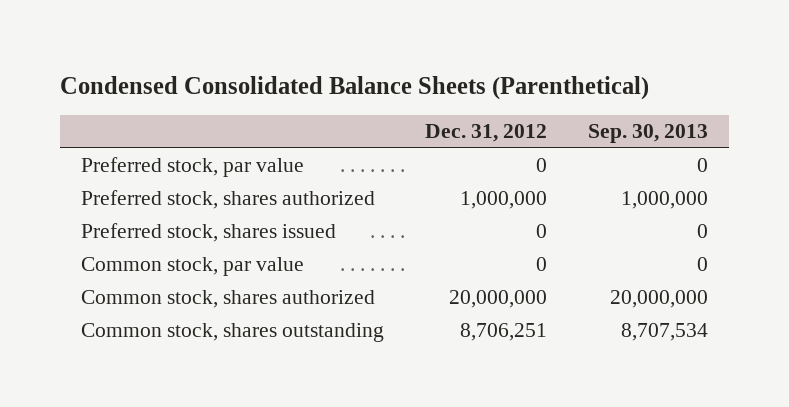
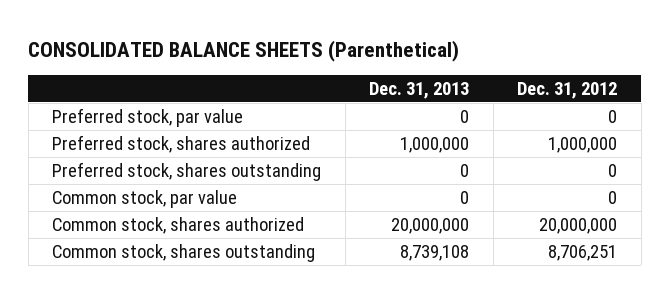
- Condensed Consolidated Balance Sheets (Parenthetical)
+ CONSOLIDATED BALANCE SHEETS (Parenthetical)
- | Dec. 31, 2012 | Sep. 30, 2013
+ | Dec. 31, 2013 | Dec. 31, 2012
- Preferred stock, shares issued | 0 | 0
+ Preferred stock, shares outstanding | 0 | 0

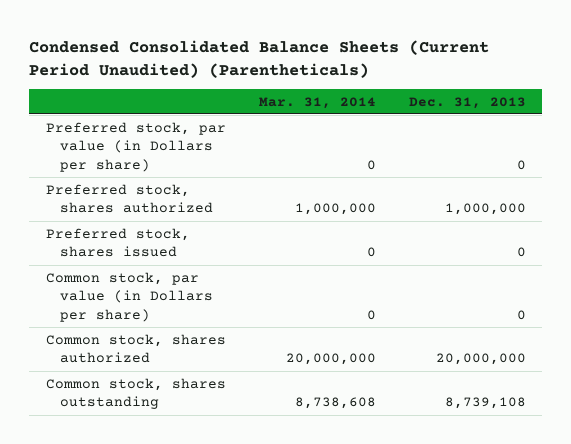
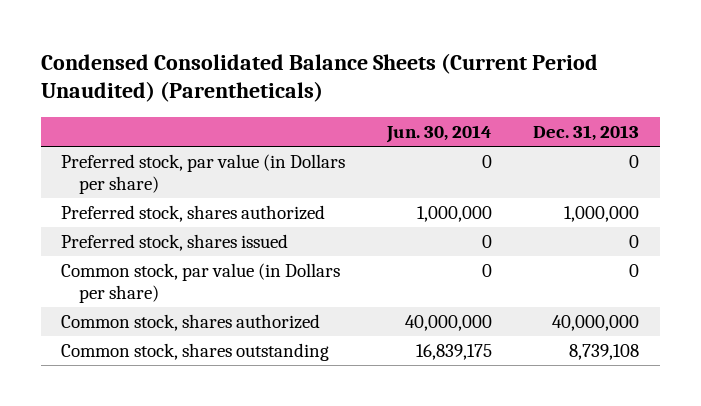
- | Mar. 31, 2014 | Dec. 31, 2013
+ | Jun. 30, 2014 | Dec. 31, 2013
- Common stock, shares authorized | 20,000,000 | 20,000,000
+ Common stock, shares authorized | 40,000,000 | 40,000,000

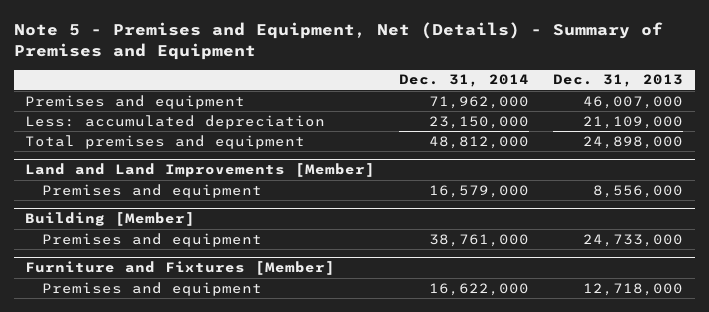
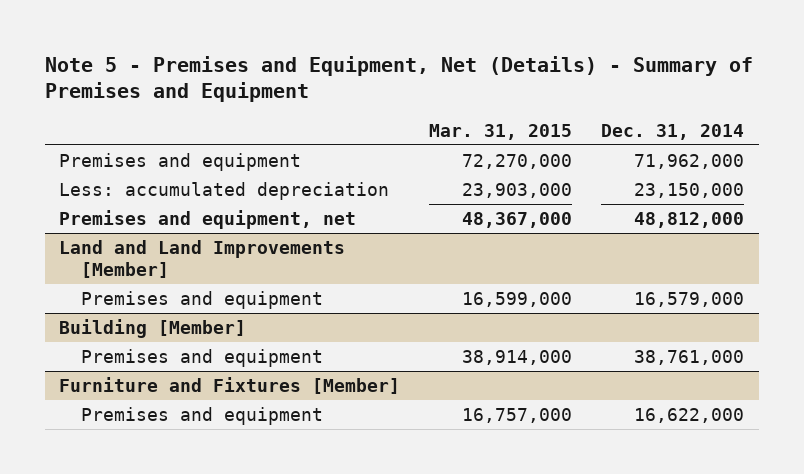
- | Dec. 31, 2014 | Dec. 31, 2013
+ | Mar. 31, 2015 | Dec. 31, 2014
- Total premises and equipment | 48,812,000 | 24,898,000
+ Premises and equipment, net | 48,367,000 | 48,812,000

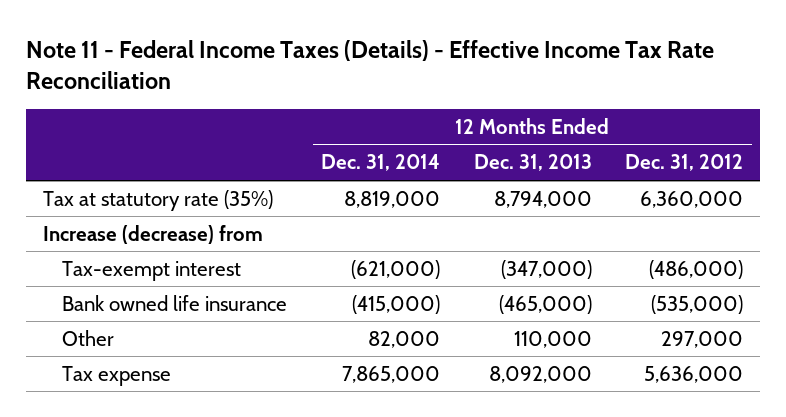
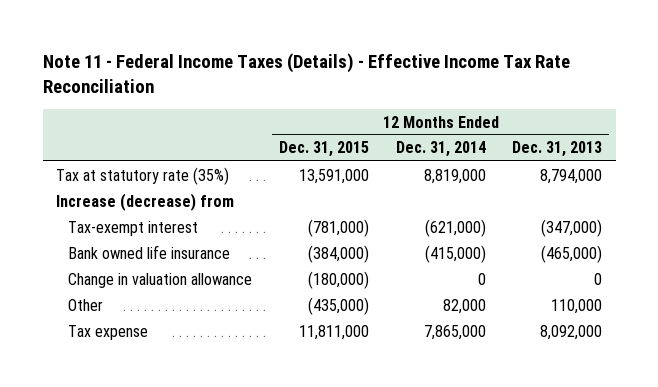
- | 12 Months Ended Dec. 31, 2014 | 12 Months Ended Dec. 31, 2013 | 12 Months Ended Dec. 31, 2012
+ | 12 Months Ended Dec. 31, 2015 | 12 Months Ended Dec. 31, 2014 | 12 Months Ended Dec. 31, 2013
+ Change in valuation allowance | (180,000) | 0 | 0

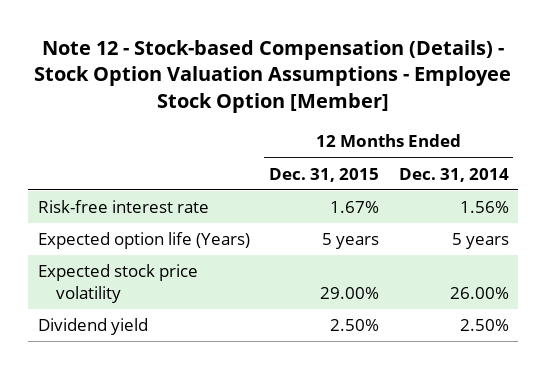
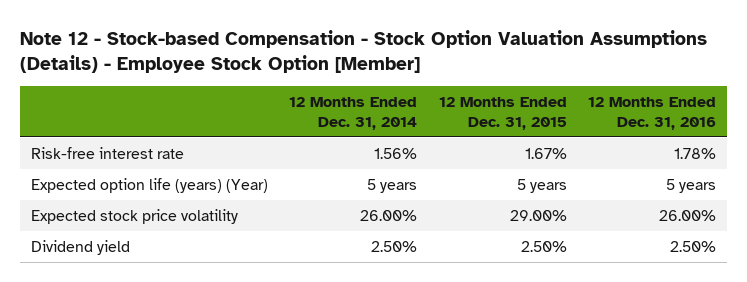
- Note 12 - Stock-based Compensation (Details) - Stock Option Valuation Assumptions - Employee Stock Option [Member]
+ Note 12 - Stock-based Compensation - Stock Option Valuation Assumptions (Details) - Employee Stock Option [Member]
- | 12 Months Ended Dec. 31, 2015 | 12 Months Ended Dec. 31, 2014
+ | 12 Months Ended Dec. 31, 2014 | 12 Months Ended Dec. 31, 2015 | 12 Months Ended Dec. 31, 2016
- Expected option life (Years) | 5 years | 5 years
+ Expected option life (years) (Year) | 5 years | 5 years | 5 years

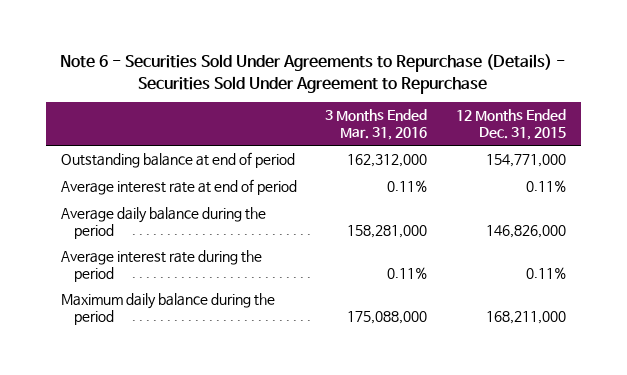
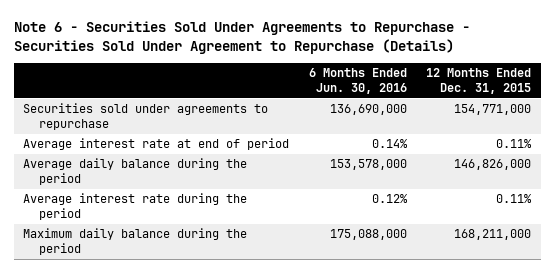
- Note 6 - Securities Sold Under Agreements to Repurchase (Details) - Securities Sold Under Agreement to Repurchase
+ Note 6 - Securities Sold Under Agreements to Repurchase - Securities Sold Under Agreement to Repurchase (Details)
- | 3 Months Ended Mar. 31, 2016 | 12 Months Ended Dec. 31, 2015
+ | 6 Months Ended Jun. 30, 2016 | 12 Months Ended Dec. 31, 2015
- Outstanding balance at end of period | 162,312,000 | 154,771,000
+ Securities sold under agreements to repurchase | 136,690,000 | 154,771,000

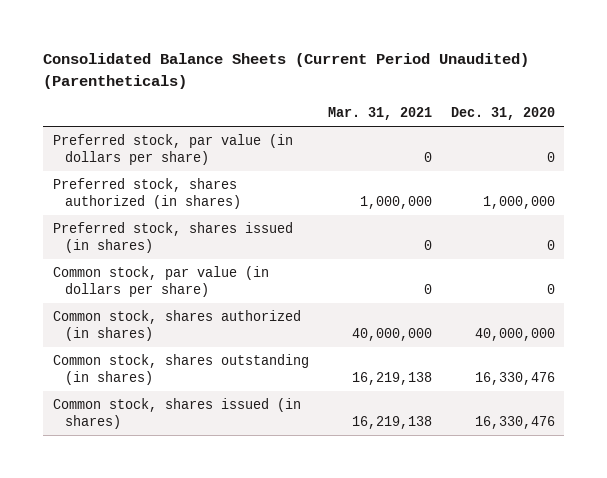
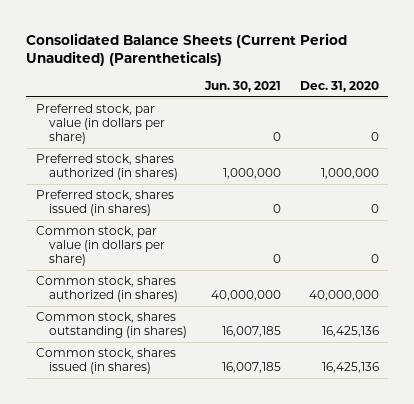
- | Mar. 31, 2021 | Dec. 31, 2020
+ | Jun. 30, 2021 | Dec. 31, 2020
- Common stock, shares outstanding (in shares) | 16,219,138 | 16,330,476
- Common stock, shares issued (in shares) | 16,219,138 | 16,330,476
+ Common stock, shares outstanding (in shares) | 16,007,185 | 16,425,136
+ Common stock, shares issued (in shares) | 16,007,185 | 16,425,136

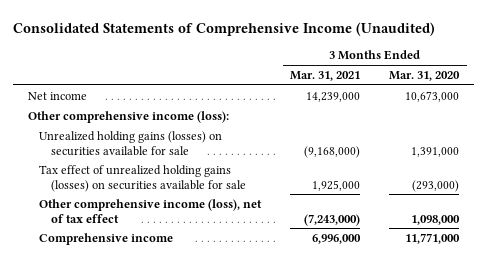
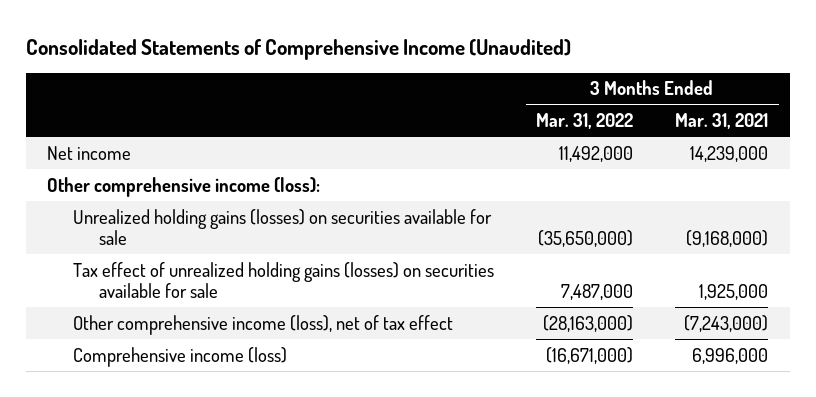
- | 3 Months Ended Mar. 31, 2021 | 3 Months Ended Mar. 31, 2020
+ | 3 Months Ended Mar. 31, 2022 | 3 Months Ended Mar. 31, 2021
- Comprehensive income | 6,996,000 | 11,771,000
+ Comprehensive income (loss) | (16,671,000) | 6,996,000

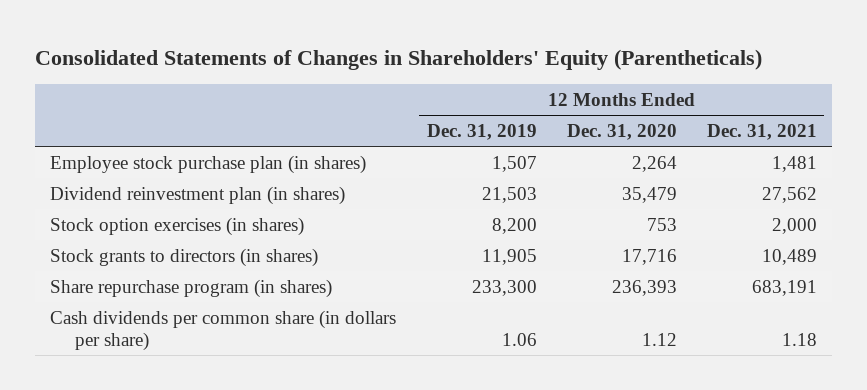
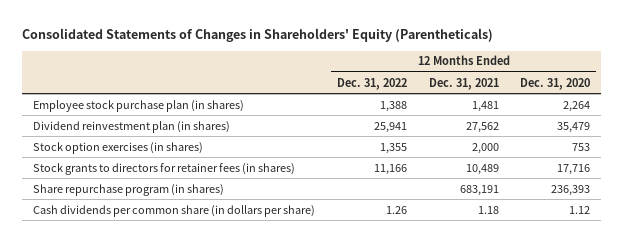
- | 12 Months Ended Dec. 31, 2019 | 12 Months Ended Dec. 31, 2020 | 12 Months Ended Dec. 31, 2021
+ | 12 Months Ended Dec. 31, 2022 | 12 Months Ended Dec. 31, 2021 | 12 Months Ended Dec. 31, 2020
- Stock grants to directors (in shares) | 11,905 | 17,716 | 10,489
+ Stock grants to directors for retainer fees (in shares) | 11,166 | 10,489 | 17,716

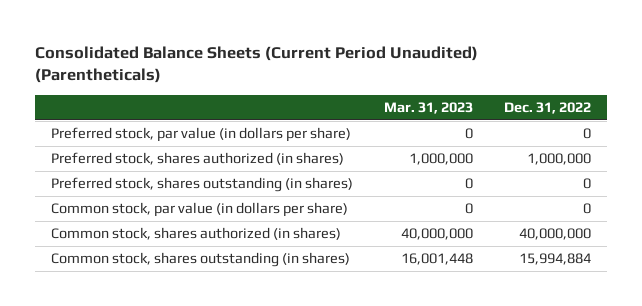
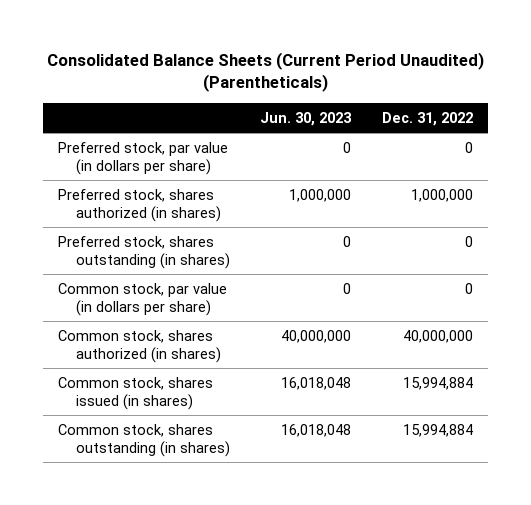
- | Mar. 31, 2023 | Dec. 31, 2022
+ | Jun. 30, 2023 | Dec. 31, 2022
+ Common stock, shares issued (in shares) | 16,018,048 | 15,994,884

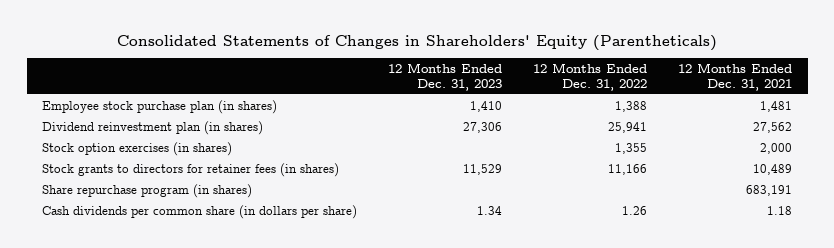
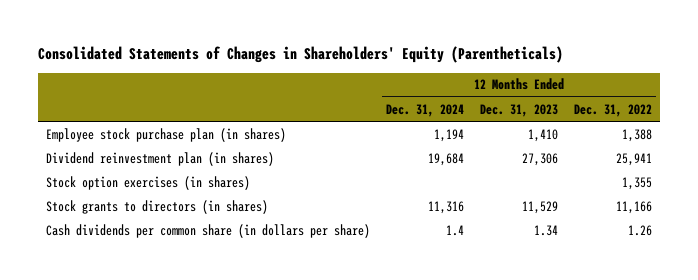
- | 12 Months Ended Dec. 31, 2023 | 12 Months Ended Dec. 31, 2022 | 12 Months Ended Dec. 31, 2021
+ | 12 Months Ended Dec. 31, 2024 | 12 Months Ended Dec. 31, 2023 | 12 Months Ended Dec. 31, 2022
- Stock grants to directors for retainer fees (in shares) | 11,529 | 11,166 | 10,489
- Share repurchase program (in shares) | | | 683,191
+ Stock grants to directors (in shares) | 11,316 | 11,529 | 11,166

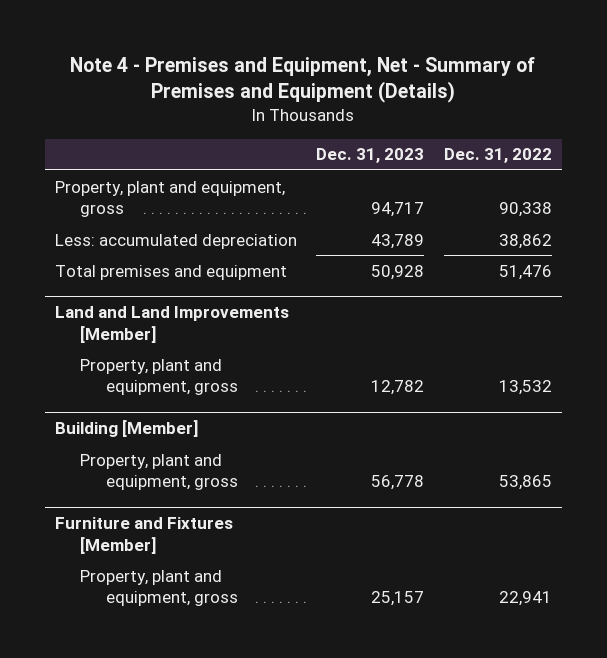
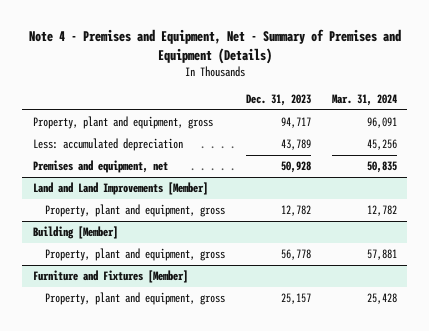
- | Dec. 31, 2023 | Dec. 31, 2022
+ | Dec. 31, 2023 | Mar. 31, 2024
- Total premises and equipment | 50,928 | 51,476
+ Premises and equipment, net | 50,928 | 50,835

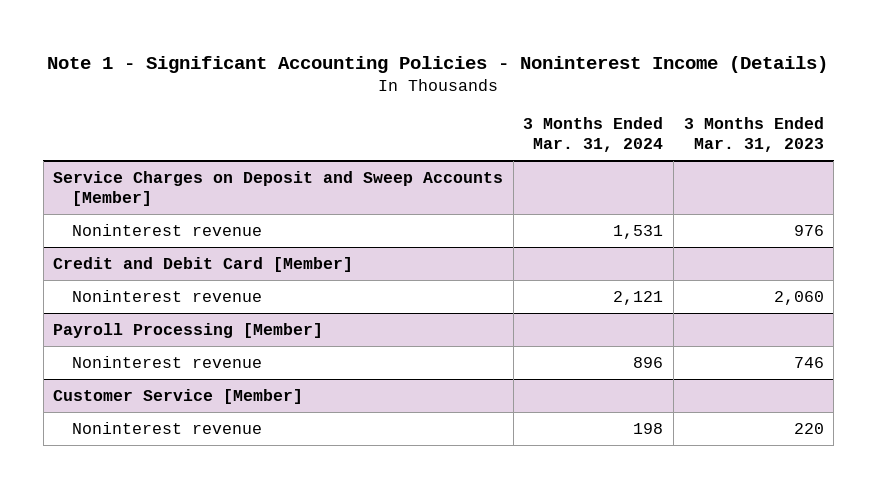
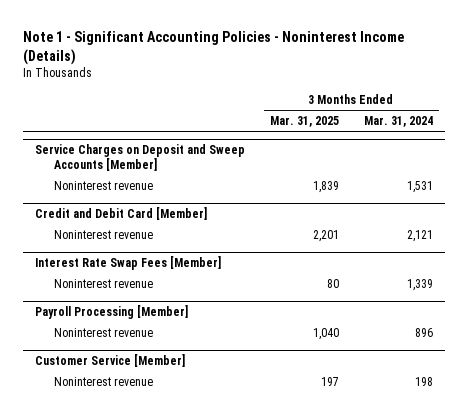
- | 3 Months Ended Mar. 31, 2024 | 3 Months Ended Mar. 31, 2023
+ | 3 Months Ended Mar. 31, 2025 | 3 Months Ended Mar. 31, 2024
+ Interest Rate Swap Fees [Member]
+ Noninterest revenue | 80 | 1,339

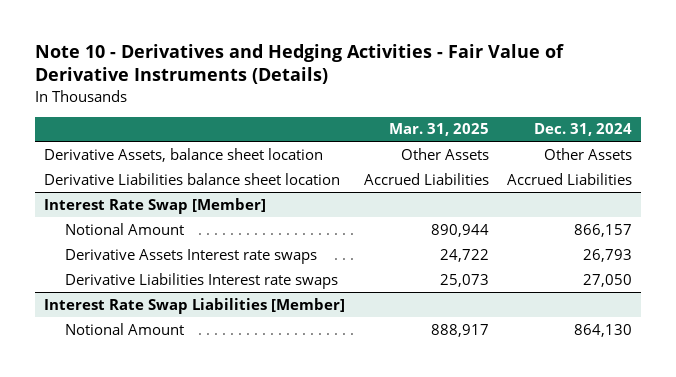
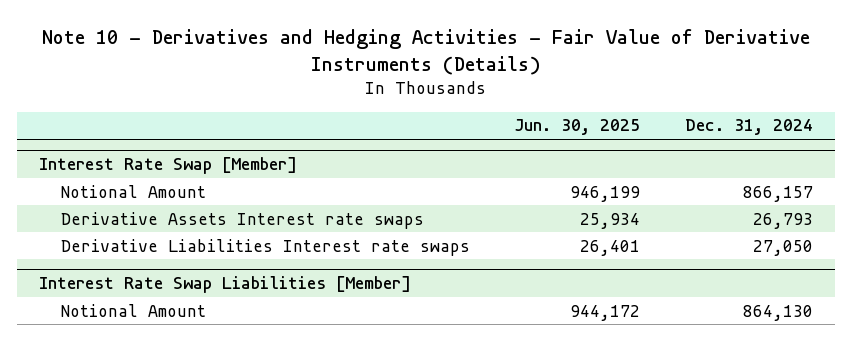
- | Mar. 31, 2025 | Dec. 31, 2024
+ | Jun. 30, 2025 | Dec. 31, 2024
- Derivative Assets, balance sheet location | Other Assets | Other Assets
- Derivative Liabilities balance sheet location | Accrued Liabilities | Accrued Liabilities

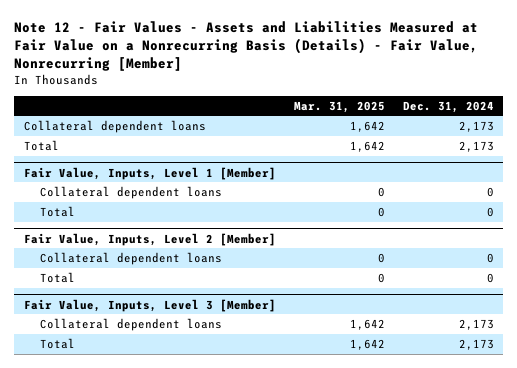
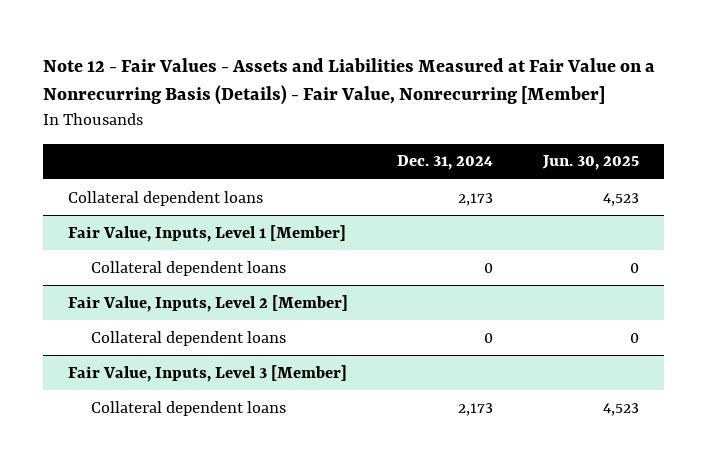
- | Mar. 31, 2025 | Dec. 31, 2024
+ | Dec. 31, 2024 | Jun. 30, 2025
- Total | 1,642 | 2,173
@ Fair Value, Inputs, Level 1 [Member]
- Total | 0 | 0
@ Fair Value, Inputs, Level 2 [Member]
- Total | 0 | 0
@ Fair Value, Inputs, Level 3 [Member]
- Total | 1,642 | 2,173

